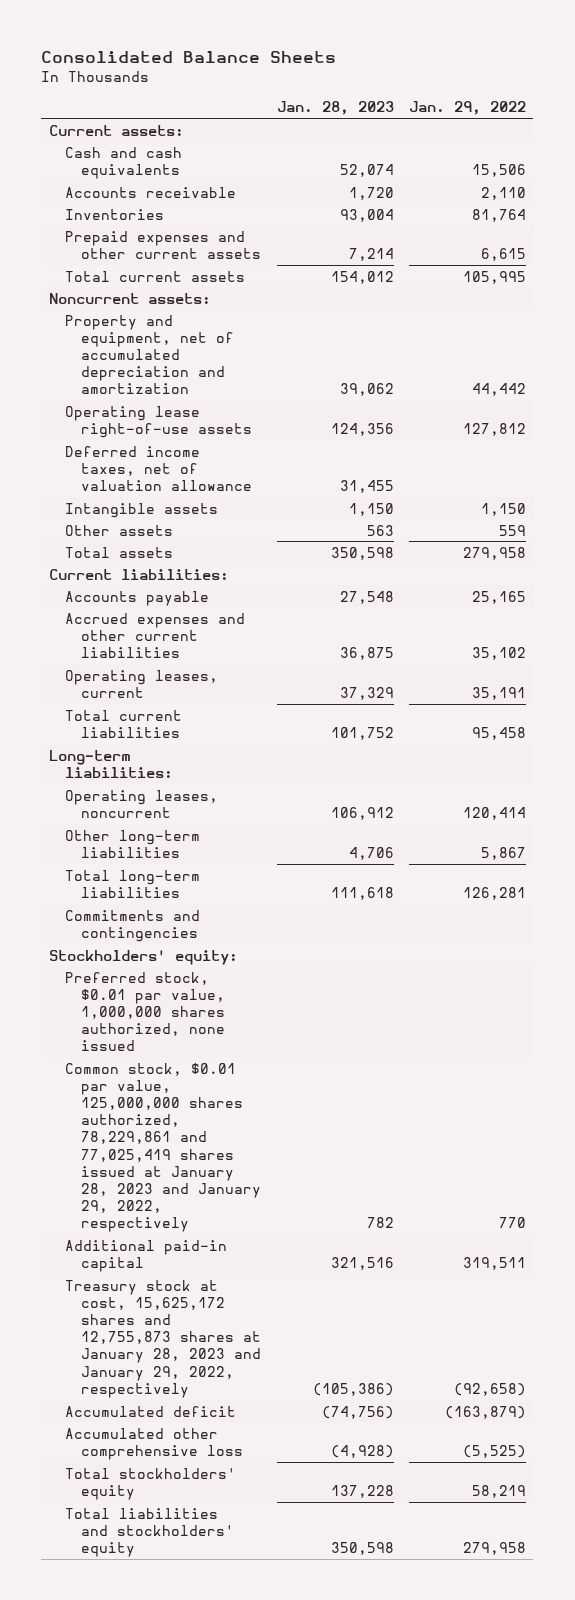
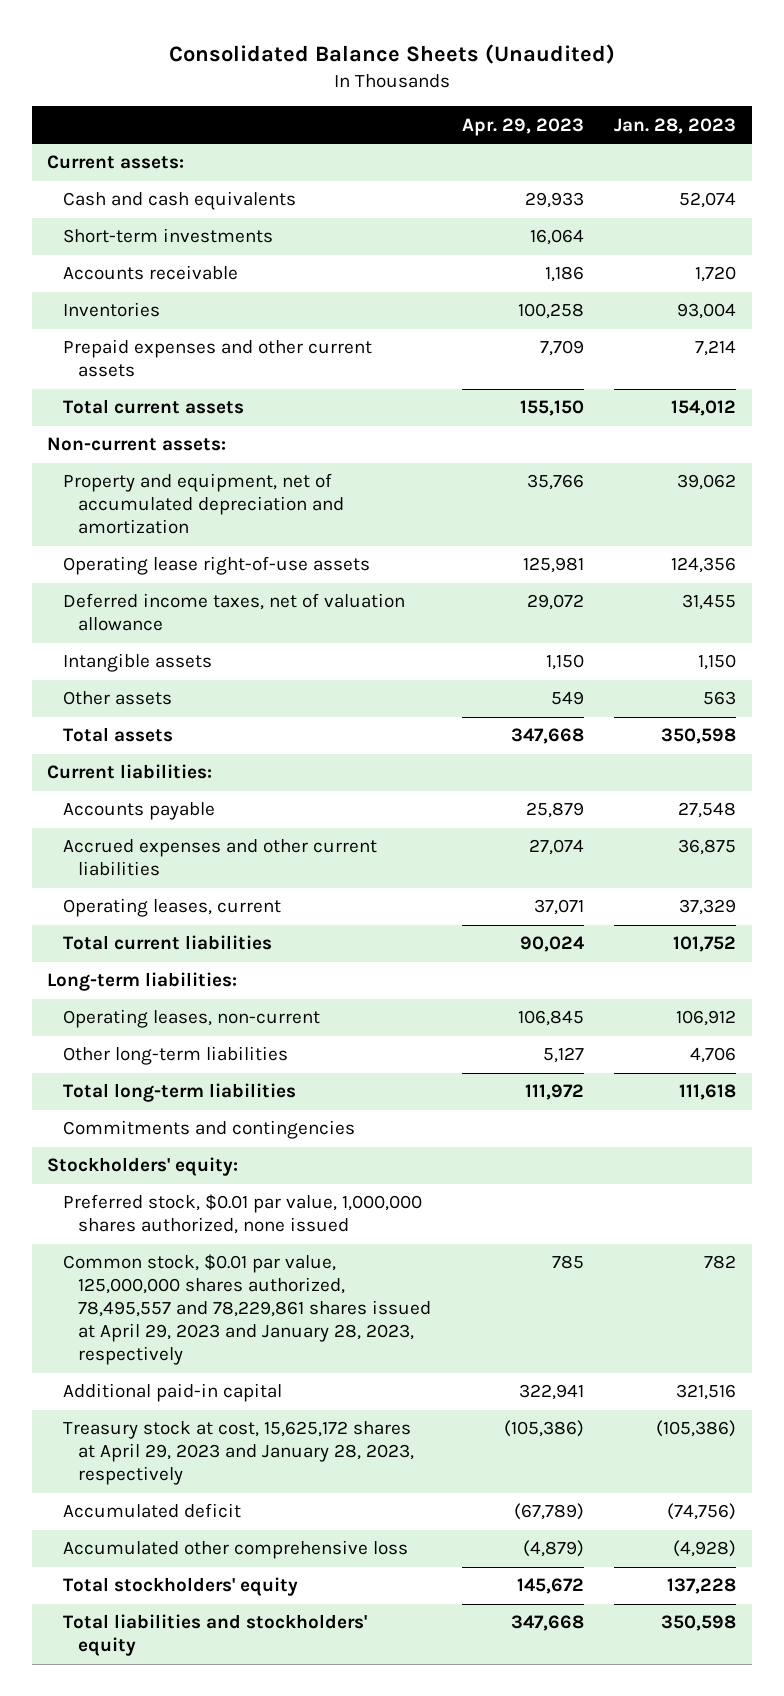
- Consolidated Balance Sheets
+ Consolidated Balance Sheets (Unaudited)
- | Jan. 28, 2023 | Jan. 29, 2022
+ | Apr. 29, 2023 | Jan. 28, 2023
+ Short-term investments | 16,064 |
- Noncurrent assets:
+ Non-current assets:
- Operating leases, noncurrent | 106,912 | 120,414
+ Operating leases, non-current | 106,845 | 106,912
- Common stock, $0.01 par value, 125,000,000 shares authorized, 78,229,861 and 77,025,419 shares issued at January 28, 2023 and January 29, 2022, respectively | 782 | 770
+ Common stock, $0.01 par value, 125,000,000 shares authorized, 78,495,557 and 78,229,861 shares issued at April 29, 2023 and January 28, 2023, respectively | 785 | 782
- Treasury stock at cost, 15,625,172 shares and 12,755,873 shares at January 28, 2023 and January 29, 2022, respectively | (105,386) | (92,658)
+ Treasury stock at cost, 15,625,172 shares at April 29, 2023 and January 28, 2023, respectively | (105,386) | (105,386)

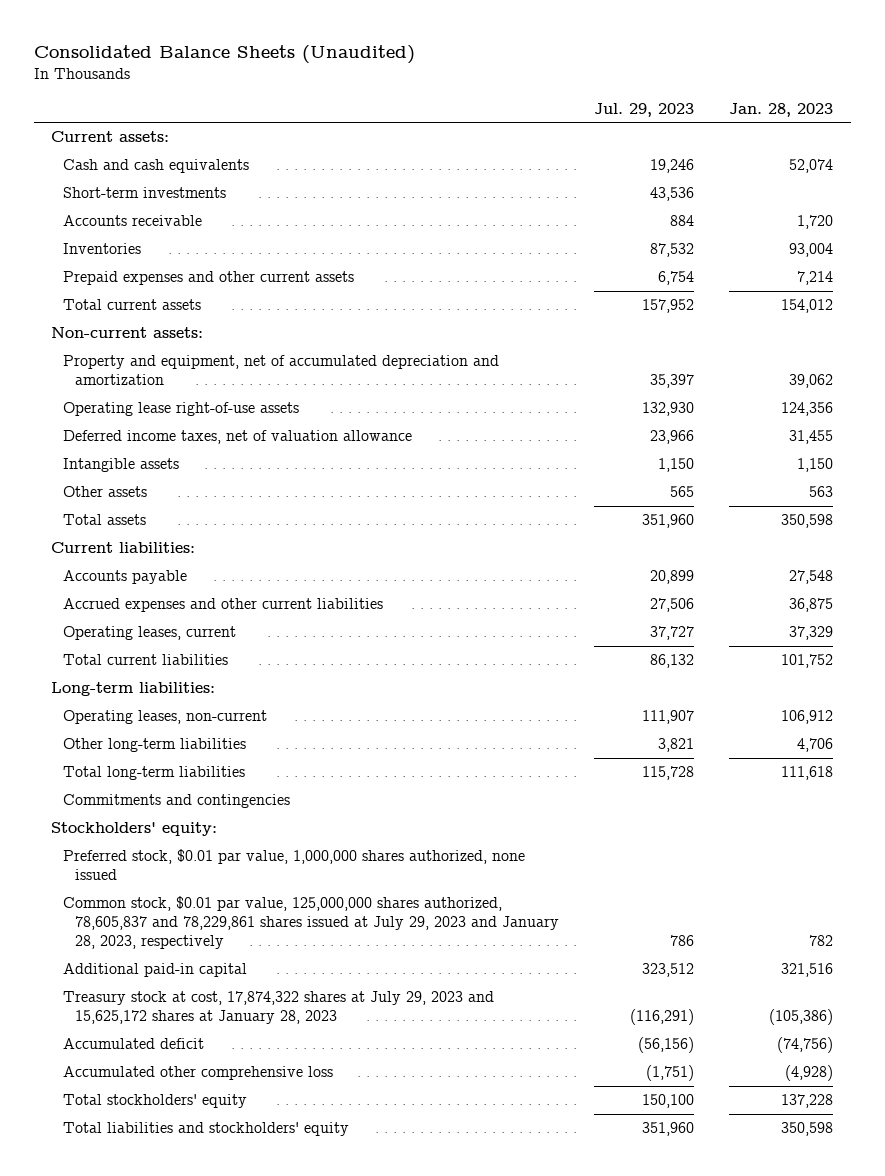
- | Apr. 29, 2023 | Jan. 28, 2023
+ | Jul. 29, 2023 | Jan. 28, 2023
- Common stock, $0.01 par value, 125,000,000 shares authorized, 78,495,557 and 78,229,861 shares issued at April 29, 2023 and January 28, 2023, respectively | 785 | 782
+ Common stock, $0.01 par value, 125,000,000 shares authorized, 78,605,837 and 78,229,861 shares issued at July 29, 2023 and January 28, 2023, respectively | 786 | 782
- Treasury stock at cost, 15,625,172 shares at April 29, 2023 and January 28, 2023, respectively | (105,386) | (105,386)
+ Treasury stock at cost, 17,874,322 shares at July 29, 2023 and 15,625,172 shares at January 28, 2023 | (116,291) | (105,386)

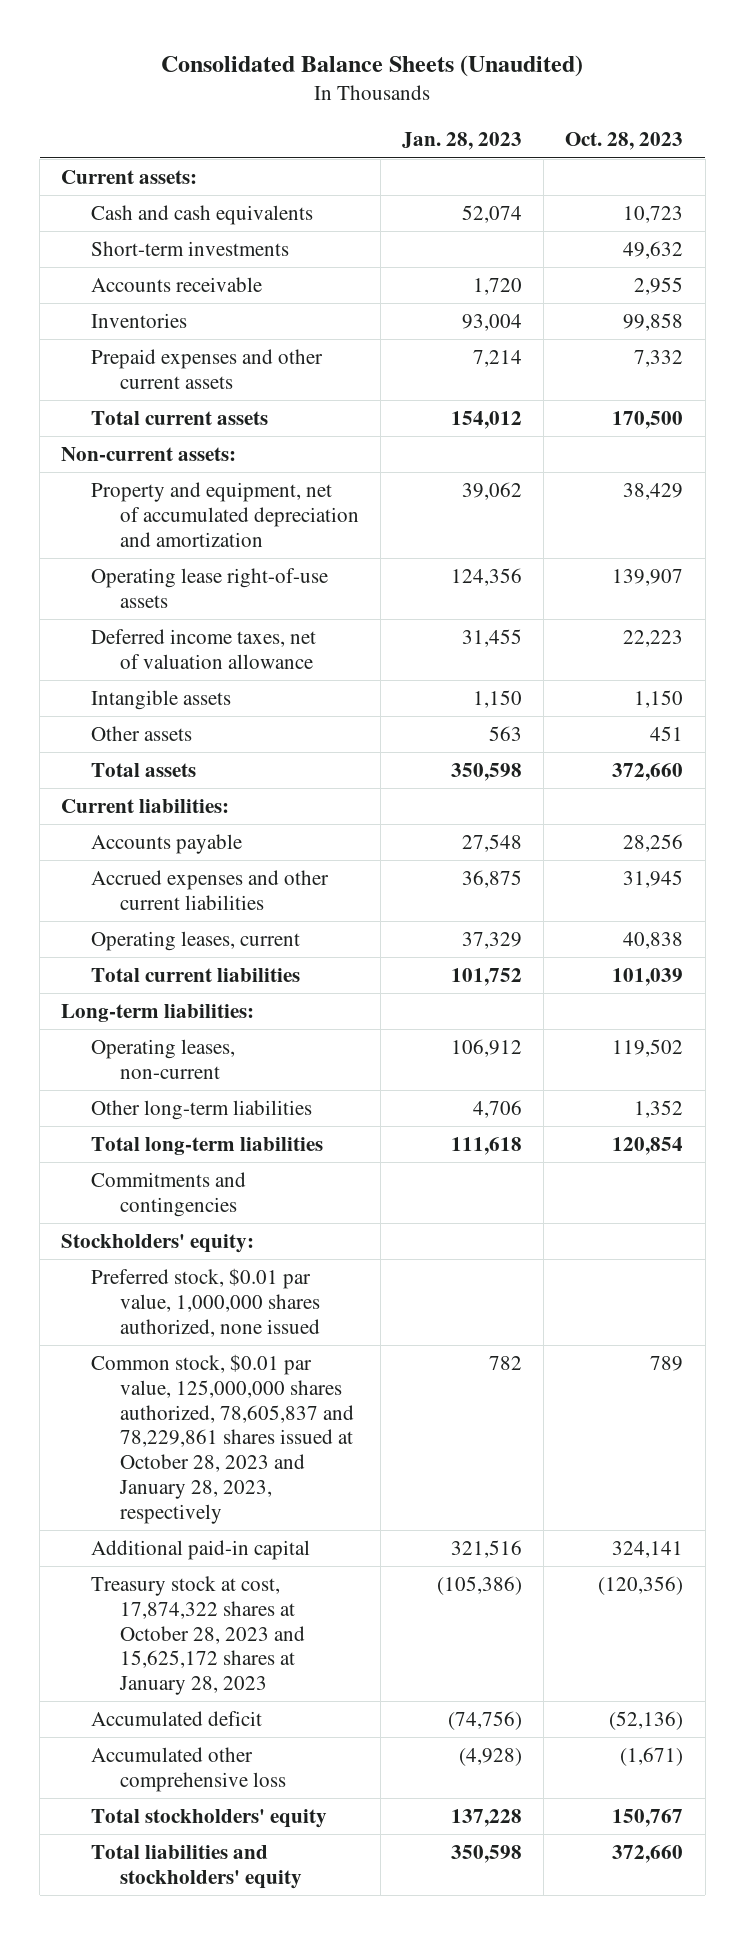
- | Jul. 29, 2023 | Jan. 28, 2023
+ | Jan. 28, 2023 | Oct. 28, 2023
- Common stock, $0.01 par value, 125,000,000 shares authorized, 78,605,837 and 78,229,861 shares issued at July 29, 2023 and January 28, 2023, respectively | 786 | 782
+ Common stock, $0.01 par value, 125,000,000 shares authorized, 78,605,837 and 78,229,861 shares issued at October 28, 2023 and January 28, 2023, respectively | 782 | 789
- Treasury stock at cost, 17,874,322 shares at July 29, 2023 and 15,625,172 shares at January 28, 2023 | (116,291) | (105,386)
+ Treasury stock at cost, 17,874,322 shares at October 28, 2023 and 15,625,172 shares at January 28, 2023 | (105,386) | (120,356)

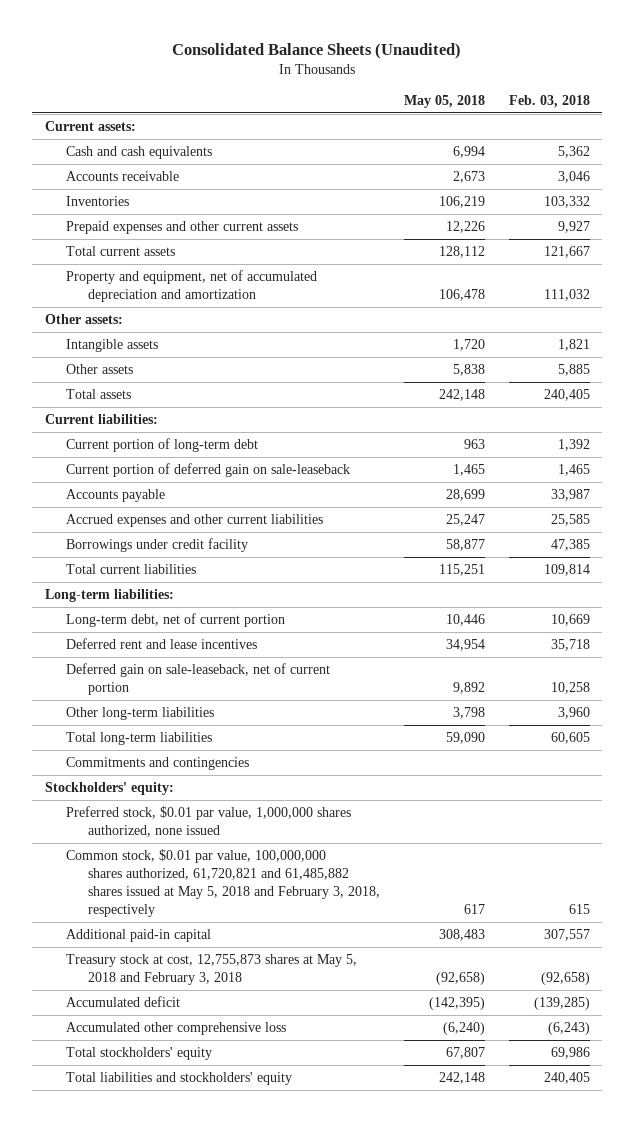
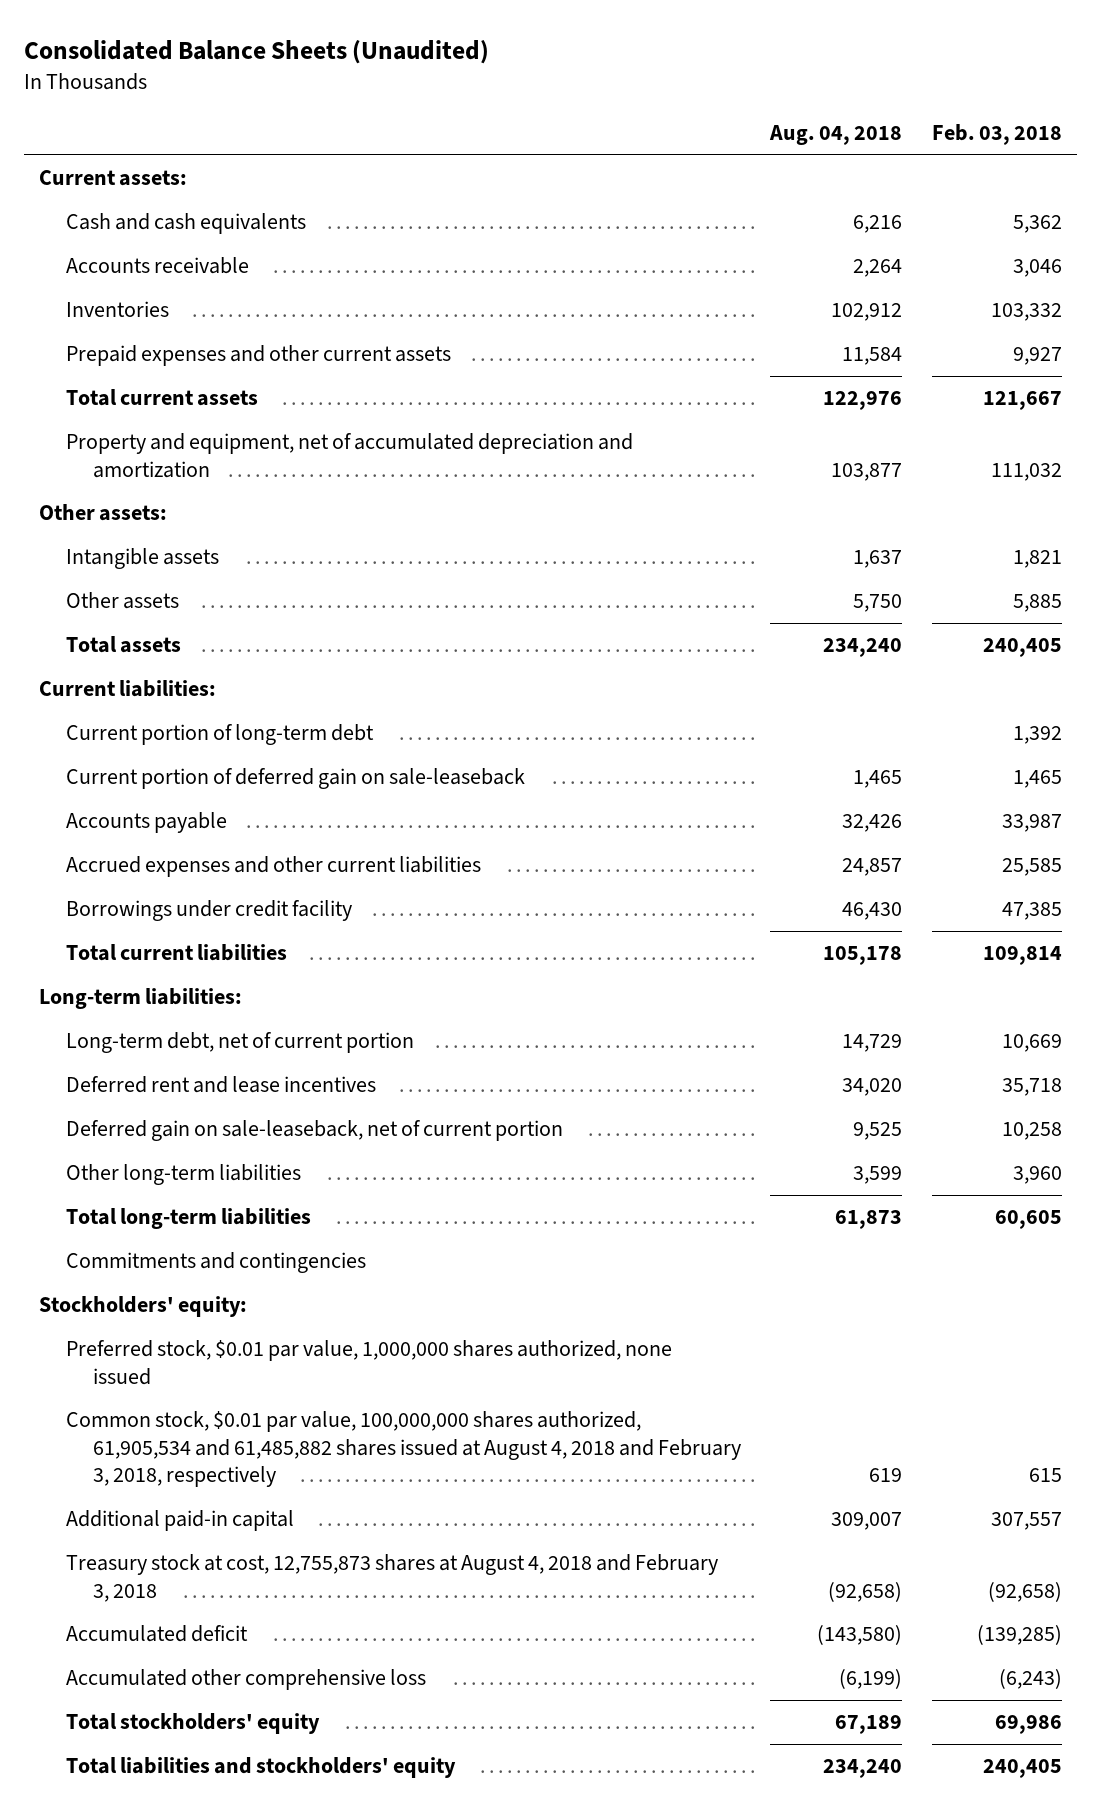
- | May 05, 2018 | Feb. 03, 2018
+ | Aug. 04, 2018 | Feb. 03, 2018
- Common stock, $0.01 par value, 100,000,000 shares authorized, 61,720,821 and 61,485,882 shares issued at May 5, 2018 and February 3, 2018, respectively | 617 | 615
+ Common stock, $0.01 par value, 100,000,000 shares authorized, 61,905,534 and 61,485,882 shares issued at August 4, 2018 and February 3, 2018, respectively | 619 | 615
- Treasury stock at cost, 12,755,873 shares at May 5, 2018 and February 3, 2018 | (92,658) | (92,658)
+ Treasury stock at cost, 12,755,873 shares at August 4, 2018 and February 3, 2018 | (92,658) | (92,658)

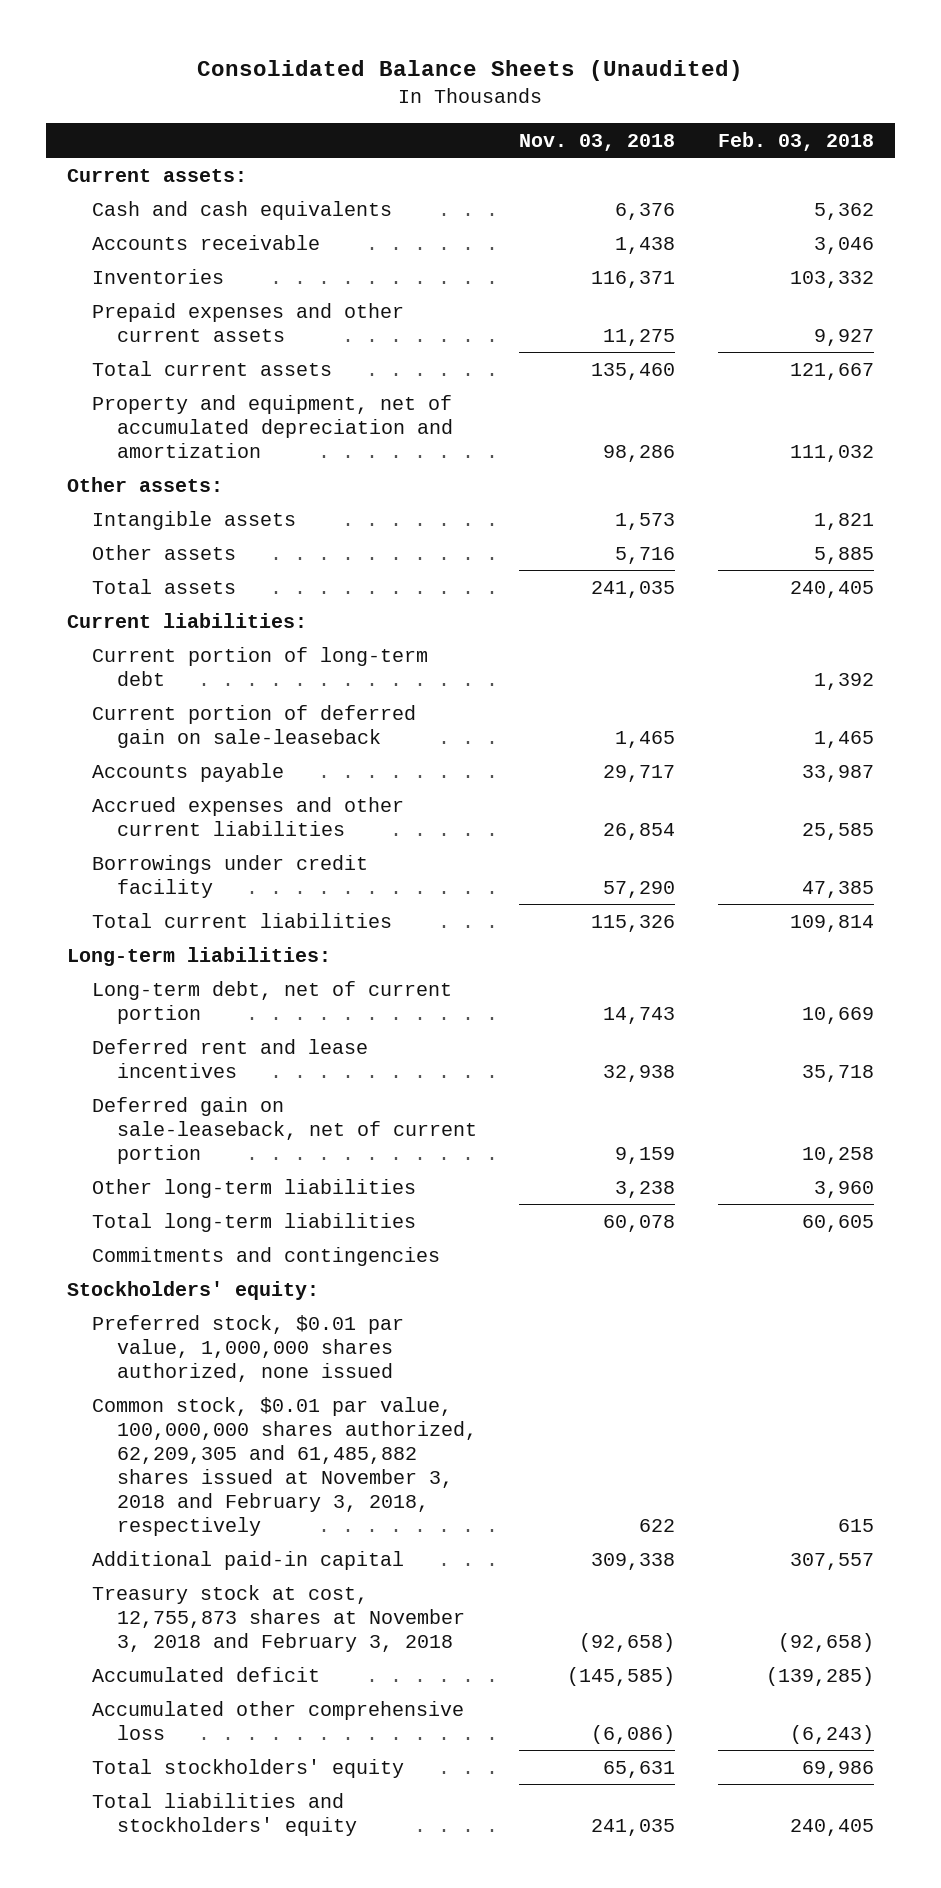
- | Aug. 04, 2018 | Feb. 03, 2018
+ | Nov. 03, 2018 | Feb. 03, 2018
- Common stock, $0.01 par value, 100,000,000 shares authorized, 61,905,534 and 61,485,882 shares issued at August 4, 2018 and February 3, 2018, respectively | 619 | 615
+ Common stock, $0.01 par value, 100,000,000 shares authorized, 62,209,305 and 61,485,882 shares issued at November 3, 2018 and February 3, 2018, respectively | 622 | 615
- Treasury stock at cost, 12,755,873 shares at August 4, 2018 and February 3, 2018 | (92,658) | (92,658)
+ Treasury stock at cost, 12,755,873 shares at November 3, 2018 and February 3, 2018 | (92,658) | (92,658)

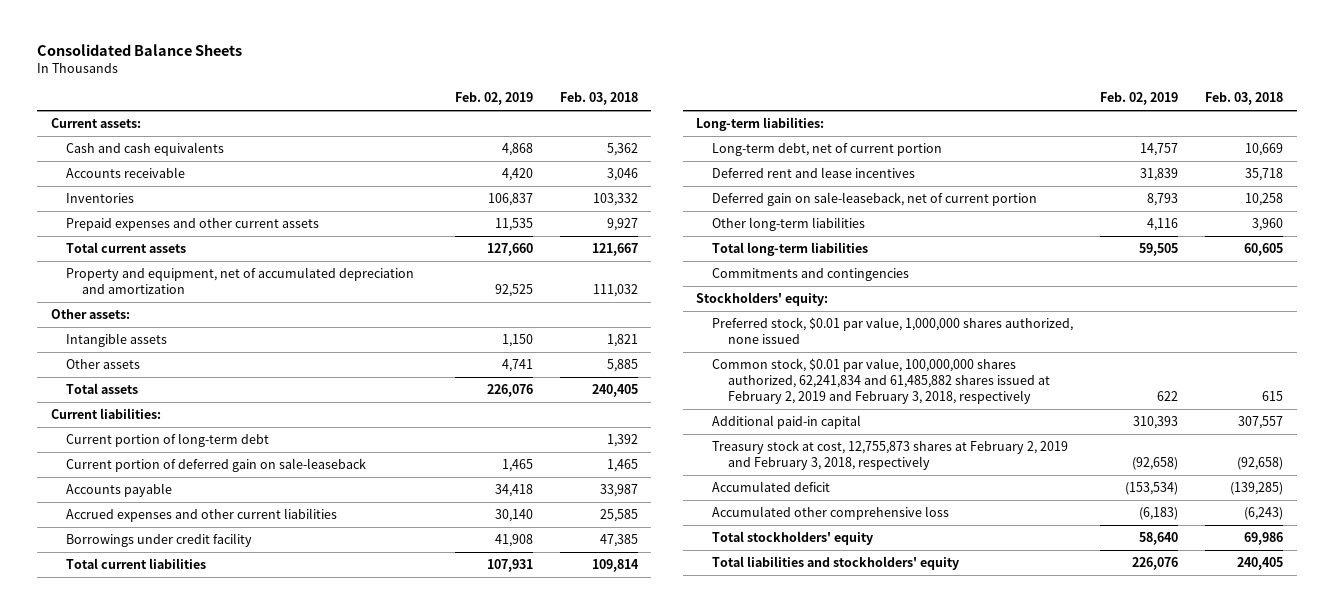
- Consolidated Balance Sheets (Unaudited)
+ Consolidated Balance Sheets
- | Nov. 03, 2018 | Feb. 03, 2018
+ | Feb. 02, 2019 | Feb. 03, 2018
- Common stock, $0.01 par value, 100,000,000 shares authorized, 62,209,305 and 61,485,882 shares issued at November 3, 2018 and February 3, 2018, respectively | 622 | 615
+ Common stock, $0.01 par value, 100,000,000 shares authorized, 62,241,834 and 61,485,882 shares issued at February 2, 2019 and February 3, 2018, respectively | 622 | 615
- Treasury stock at cost, 12,755,873 shares at November 3, 2018 and February 3, 2018 | (92,658) | (92,658)
+ Treasury stock at cost, 12,755,873 shares at February 2, 2019 and February 3, 2018, respectively | (92,658) | (92,658)

